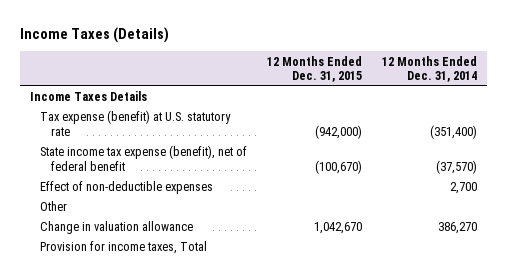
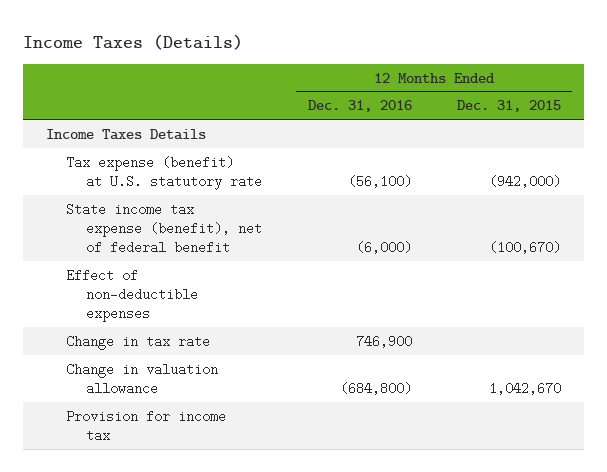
- | 12 Months Ended Dec. 31, 2015 | 12 Months Ended Dec. 31, 2014
+ | 12 Months Ended Dec. 31, 2016 | 12 Months Ended Dec. 31, 2015
- Other
+ Change in tax rate | 746,900 |
- Provision for income taxes, Total
+ Provision for income tax

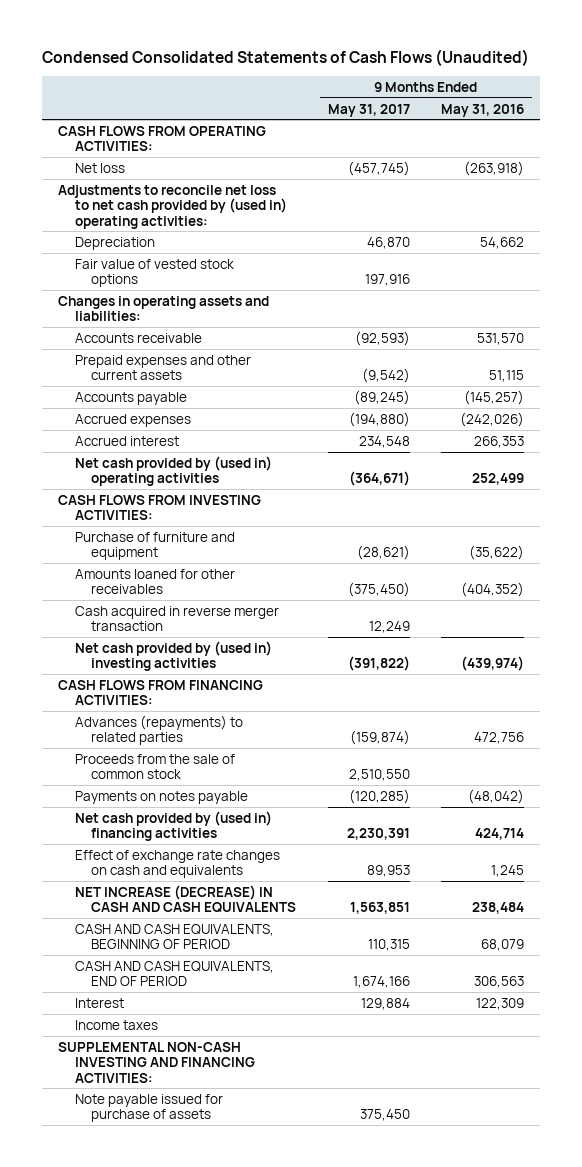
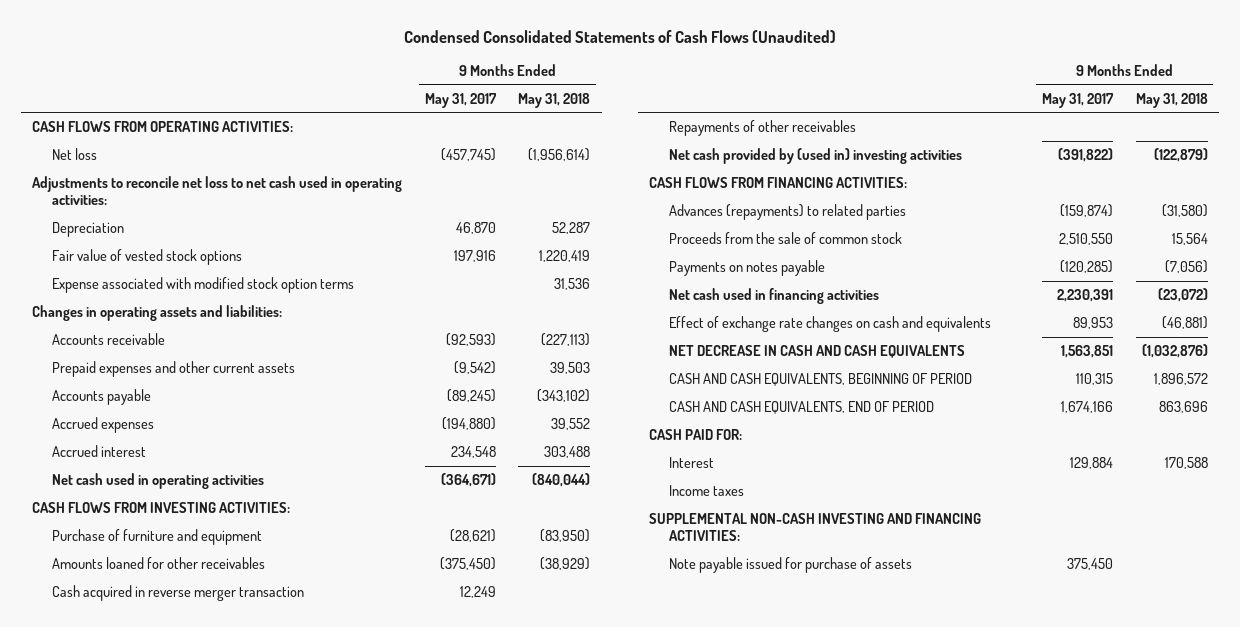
- | 9 Months Ended May 31, 2017 | 9 Months Ended May 31, 2016
+ | 9 Months Ended May 31, 2017 | 9 Months Ended May 31, 2018
- Adjustments to reconcile net loss to net cash provided by (used in) operating activities:
+ Adjustments to reconcile net loss to net cash used in operating activities:
+ Expense associated with modified stock option terms | | 31,536
- Net cash provided by (used in) operating activities | (364,671) | 252,499
+ Net cash used in operating activities | (364,671) | (840,044)
+ Repayments of other receivables
- Net cash provided by (used in) financing activities | 2,230,391 | 424,714
+ Net cash used in financing activities | 2,230,391 | (23,072)
- NET INCREASE (DECREASE) IN CASH AND CASH EQUIVALENTS | 1,563,851 | 238,484
+ NET DECREASE IN CASH AND CASH EQUIVALENTS | 1,563,851 | (1,032,876)
+ CASH PAID FOR:

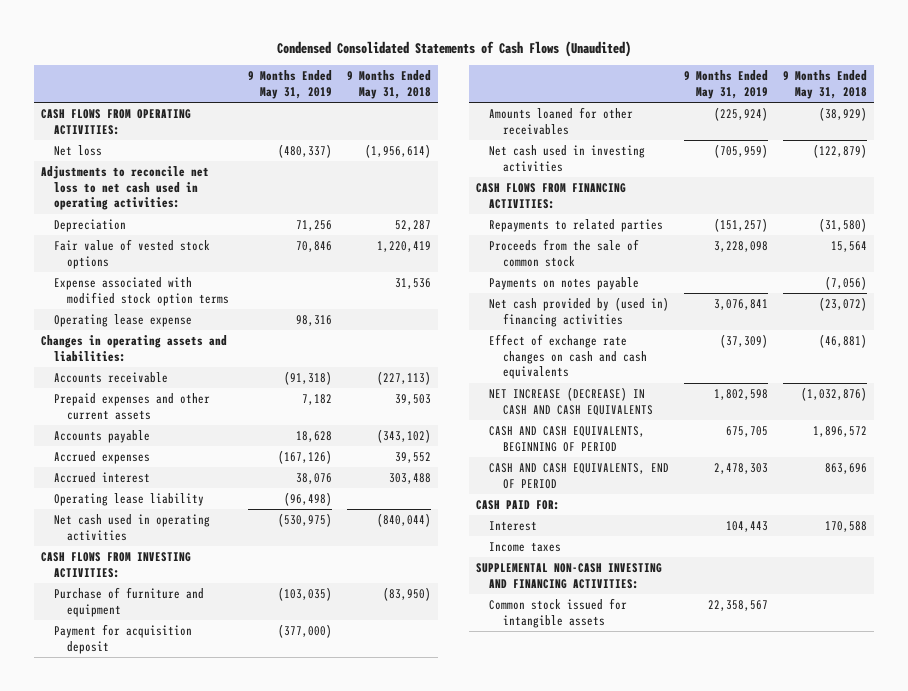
- | 9 Months Ended May 31, 2017 | 9 Months Ended May 31, 2018
+ | 9 Months Ended May 31, 2019 | 9 Months Ended May 31, 2018
+ Operating lease expense | 98,316 |
+ Operating lease liability | (96,498) |
+ Payment for acquisition deposit | (377,000) |
- Cash acquired in reverse merger transaction | 12,249 |
- Repayments of other receivables
- Net cash provided by (used in) investing activities | (391,822) | (122,879)
+ Net cash used in investing activities | (705,959) | (122,879)
- Advances (repayments) to related parties | (159,874) | (31,580)
+ Repayments to related parties | (151,257) | (31,580)
- Net cash used in financing activities | 2,230,391 | (23,072)
- Effect of exchange rate changes on cash and equivalents | 89,953 | (46,881)
- NET DECREASE IN CASH AND CASH EQUIVALENTS | 1,563,851 | (1,032,876)
+ Net cash provided by (used in) financing activities | 3,076,841 | (23,072)
+ Effect of exchange rate changes on cash and cash equivalents | (37,309) | (46,881)
+ NET INCREASE (DECREASE) IN CASH AND CASH EQUIVALENTS | 1,802,598 | (1,032,876)
- Note payable issued for purchase of assets | 375,450 |
+ Common stock issued for intangible assets | 22,358,567 |

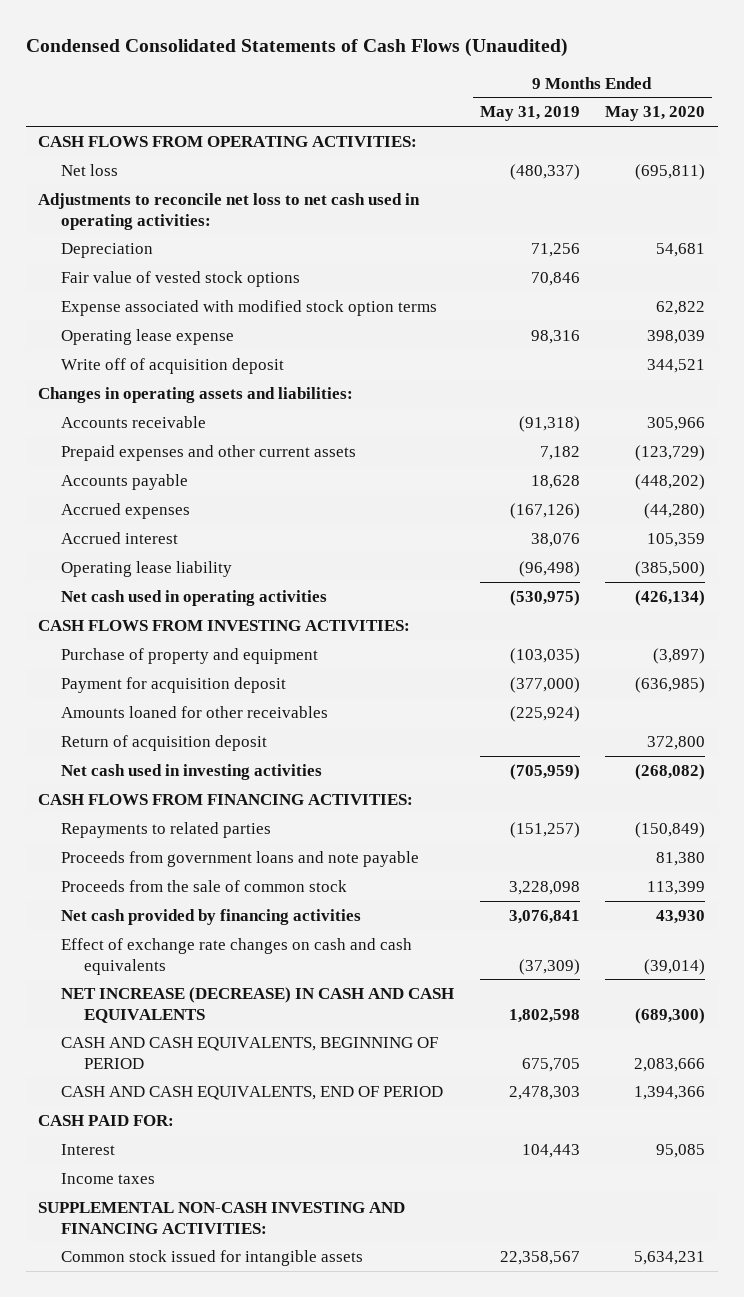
- | 9 Months Ended May 31, 2019 | 9 Months Ended May 31, 2018
+ | 9 Months Ended May 31, 2019 | 9 Months Ended May 31, 2020
+ Write off of acquisition deposit | | 344,521
- Purchase of furniture and equipment | (103,035) | (83,950)
+ Purchase of property and equipment | (103,035) | (3,897)
+ Return of acquisition deposit | | 372,800
+ Proceeds from government loans and note payable | | 81,380
- Payments on notes payable | | (7,056)
- Net cash provided by (used in) financing activities | 3,076,841 | (23,072)
+ Net cash provided by financing activities | 3,076,841 | 43,930

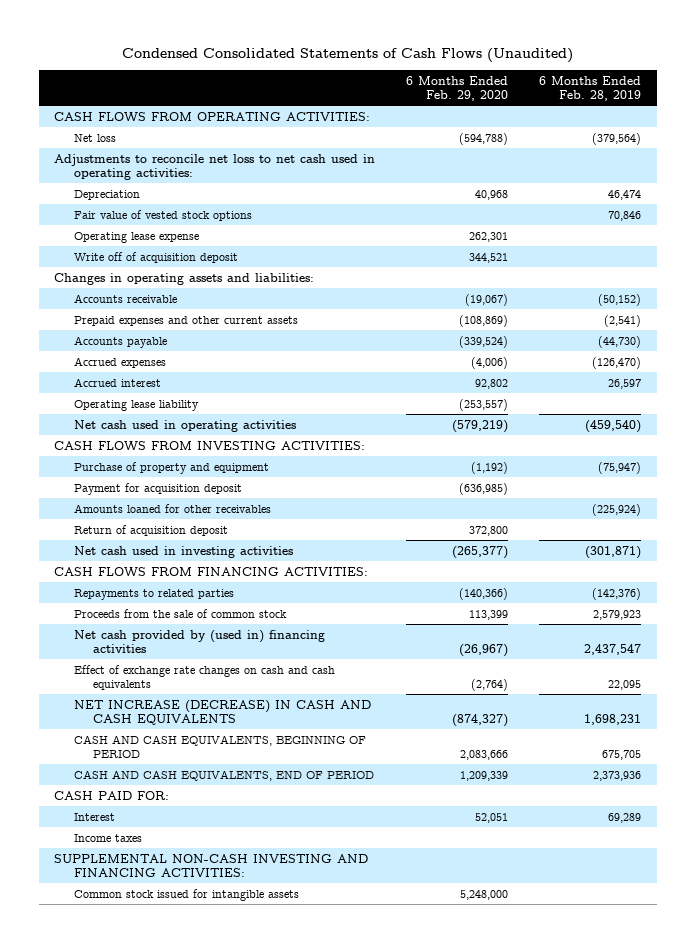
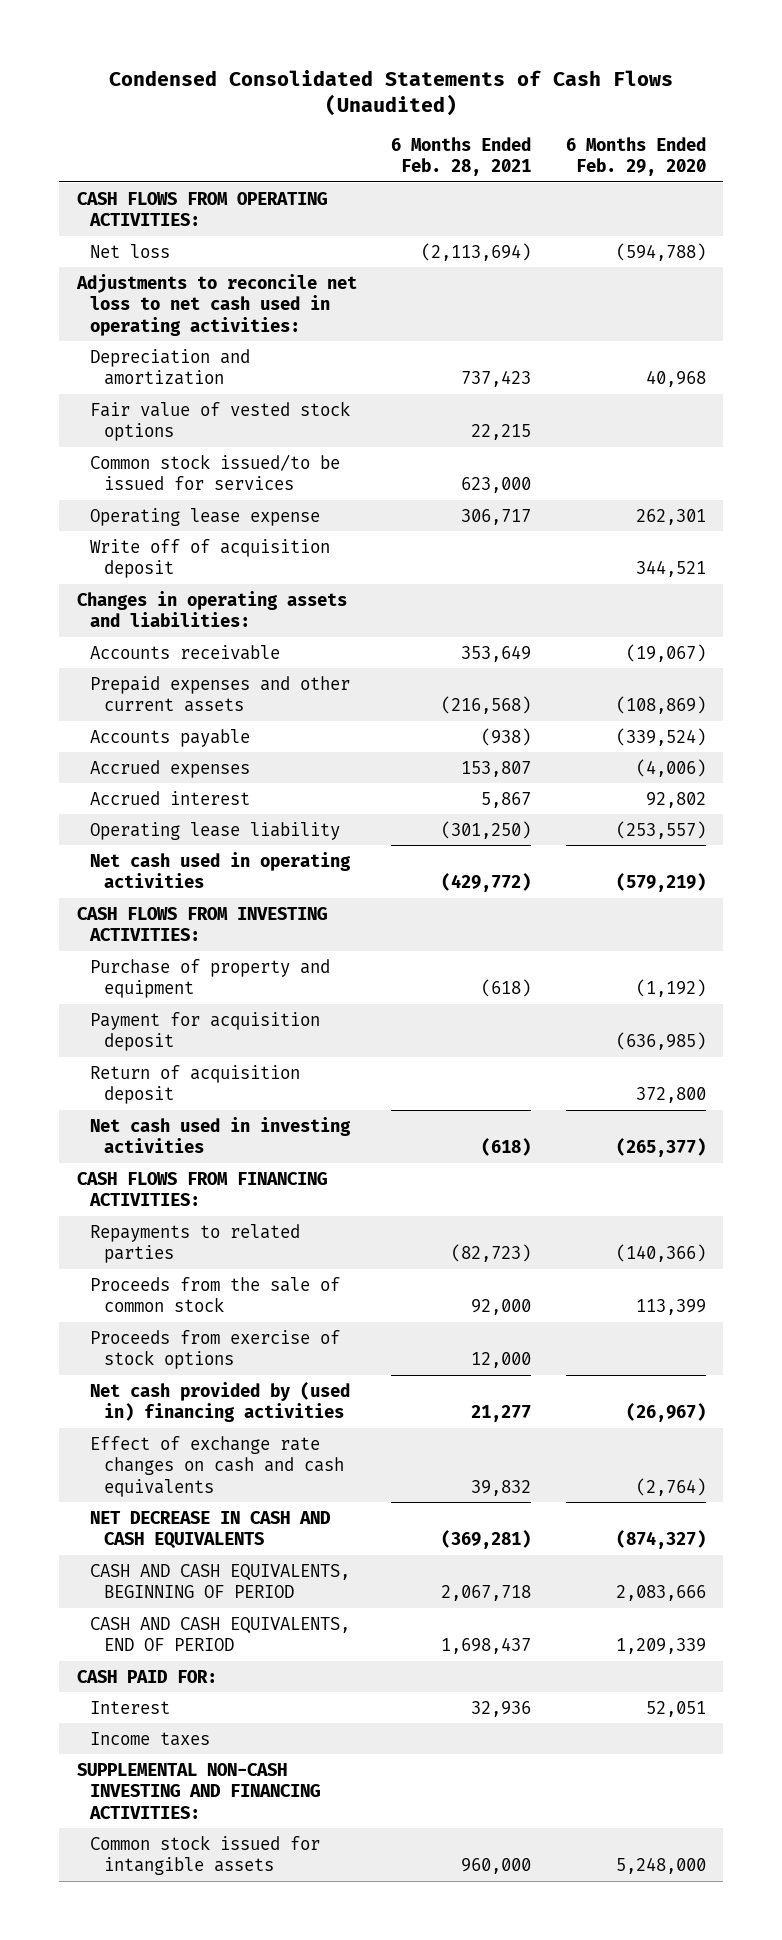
- | 6 Months Ended Feb. 29, 2020 | 6 Months Ended Feb. 28, 2019
+ | 6 Months Ended Feb. 28, 2021 | 6 Months Ended Feb. 29, 2020
- Depreciation | 40,968 | 46,474
+ Depreciation and amortization | 737,423 | 40,968
+ Common stock issued/to be issued for services | 623,000 |
- Amounts loaned for other receivables | | (225,924)
+ Proceeds from exercise of stock options | 12,000 |
- NET INCREASE (DECREASE) IN CASH AND CASH EQUIVALENTS | (874,327) | 1,698,231
+ NET DECREASE IN CASH AND CASH EQUIVALENTS | (369,281) | (874,327)

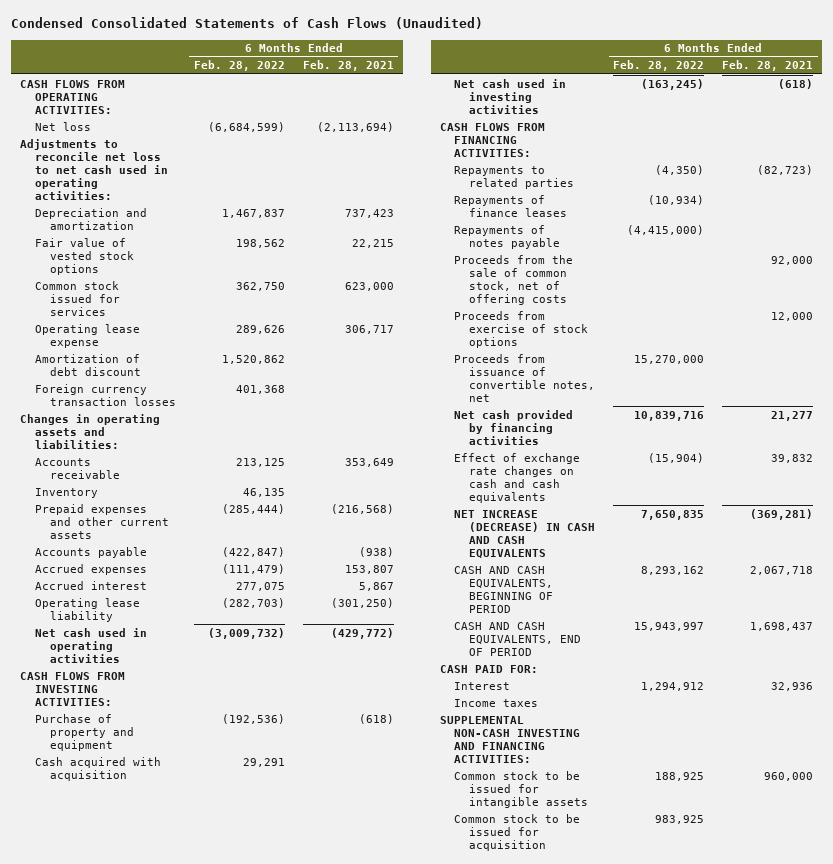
- | 6 Months Ended Feb. 28, 2021 | 6 Months Ended Feb. 29, 2020
+ | 6 Months Ended Feb. 28, 2022 | 6 Months Ended Feb. 28, 2021
- Common stock issued/to be issued for services | 623,000 |
+ Common stock issued for services | 362,750 | 623,000
- Write off of acquisition deposit | | 344,521
+ Amortization of debt discount | 1,520,862 |
+ Foreign currency transaction losses | 401,368 |
+ Inventory | 46,135 |
- Payment for acquisition deposit | | (636,985)
- Return of acquisition deposit | | 372,800
+ Cash acquired with acquisition | 29,291 |
- Proceeds from the sale of common stock | 92,000 | 113,399
+ Repayments of finance leases | (10,934) |
+ Repayments of notes payable | (4,415,000) |
+ Proceeds from the sale of common stock, net of offering costs | | 92,000
- Net cash provided by (used in) financing activities | 21,277 | (26,967)
+ Proceeds from issuance of convertible notes, net | 15,270,000 |
+ Net cash provided by financing activities | 10,839,716 | 21,277
- NET DECREASE IN CASH AND CASH EQUIVALENTS | (369,281) | (874,327)
+ NET INCREASE (DECREASE) IN CASH AND CASH EQUIVALENTS | 7,650,835 | (369,281)
- Common stock issued for intangible assets | 960,000 | 5,248,000
+ Common stock to be issued for intangible assets | 188,925 | 960,000
+ Common stock to be issued for acquisition | 983,925 |

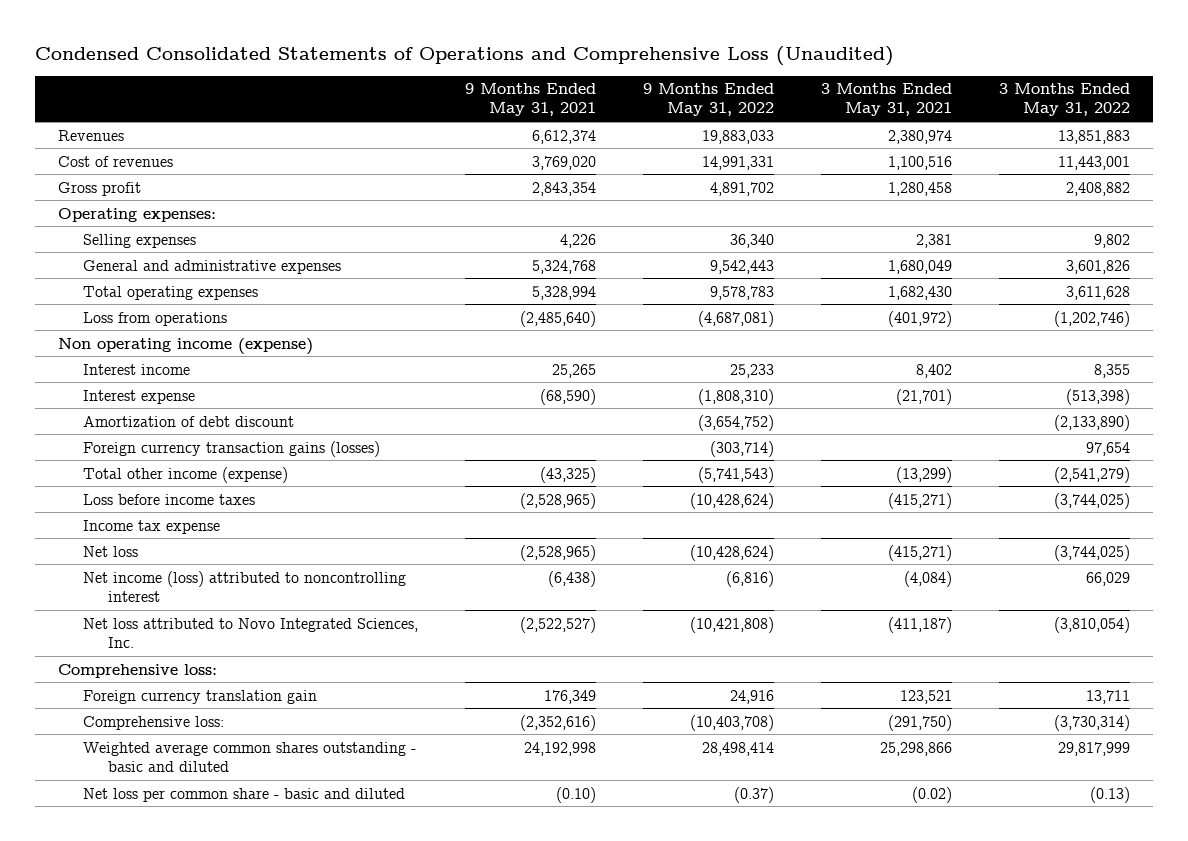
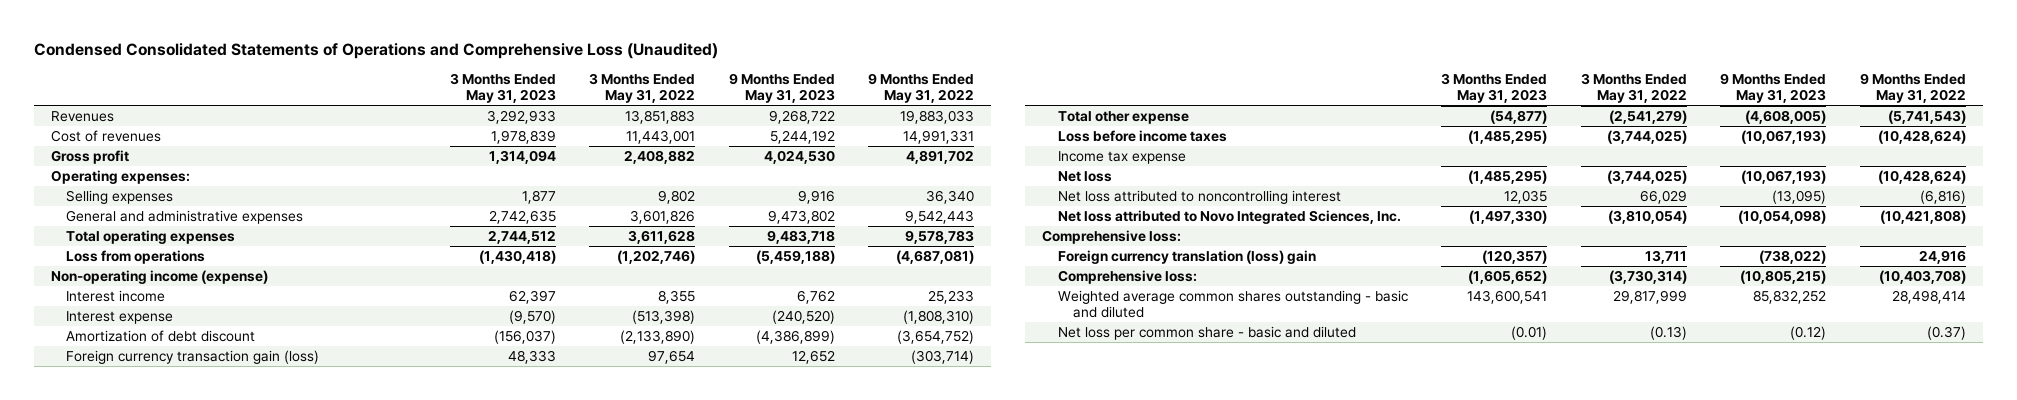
- | 9 Months Ended May 31, 2021 | 9 Months Ended May 31, 2022 | 3 Months Ended May 31, 2021 | 3 Months Ended May 31, 2022
+ | 3 Months Ended May 31, 2023 | 3 Months Ended May 31, 2022 | 9 Months Ended May 31, 2023 | 9 Months Ended May 31, 2022
- Non operating income (expense)
+ Non-operating income (expense)
- Foreign currency transaction gains (losses) | | (303,714) | | 97,654
- Total other income (expense) | (43,325) | (5,741,543) | (13,299) | (2,541,279)
+ Foreign currency transaction gain (loss) | 48,333 | 97,654 | 12,652 | (303,714)
+ Total other expense | (54,877) | (2,541,279) | (4,608,005) | (5,741,543)
- Net income (loss) attributed to noncontrolling interest | (6,438) | (6,816) | (4,084) | 66,029
+ Net loss attributed to noncontrolling interest | 12,035 | 66,029 | (13,095) | (6,816)
- Foreign currency translation gain | 176,349 | 24,916 | 123,521 | 13,711
+ Foreign currency translation (loss) gain | (120,357) | 13,711 | (738,022) | 24,916

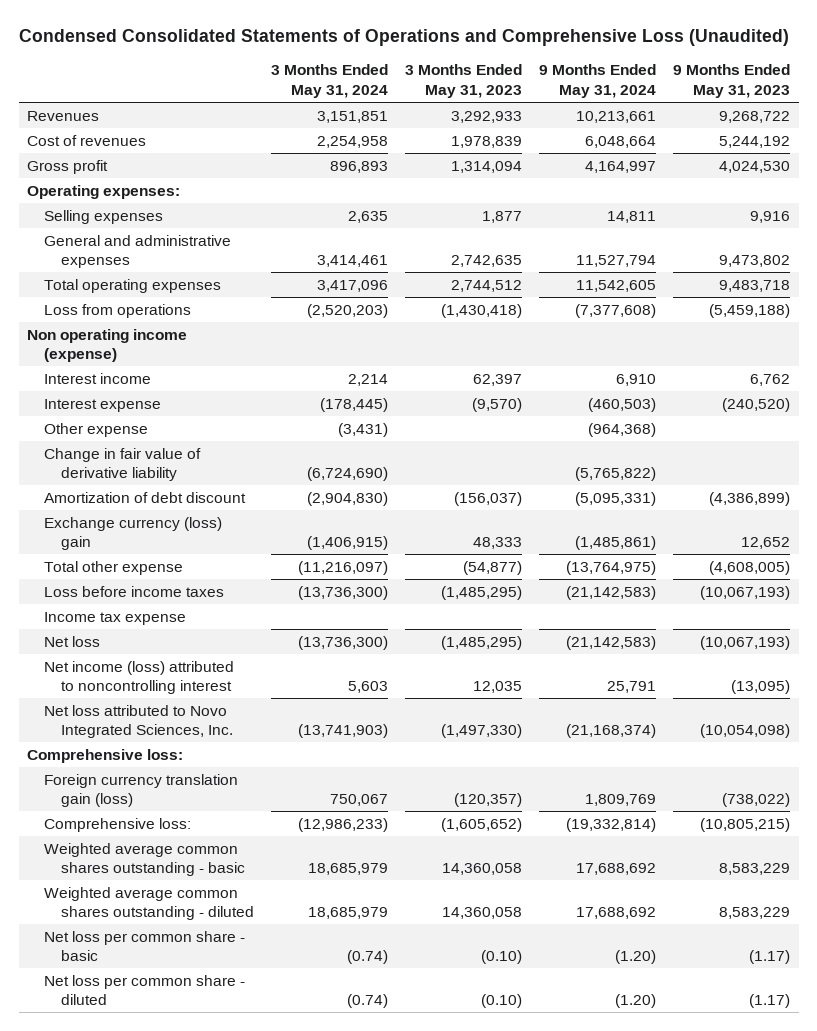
- | 3 Months Ended May 31, 2023 | 3 Months Ended May 31, 2022 | 9 Months Ended May 31, 2023 | 9 Months Ended May 31, 2022
+ | 3 Months Ended May 31, 2024 | 3 Months Ended May 31, 2023 | 9 Months Ended May 31, 2024 | 9 Months Ended May 31, 2023
- Non-operating income (expense)
+ Non operating income (expense)
+ Other expense | (3,431) | | (964,368) |
+ Change in fair value of derivative liability | (6,724,690) | | (5,765,822) |
- Foreign currency transaction gain (loss) | 48,333 | 97,654 | 12,652 | (303,714)
+ Exchange currency (loss) gain | (1,406,915) | 48,333 | (1,485,861) | 12,652
- Net loss attributed to noncontrolling interest | 12,035 | 66,029 | (13,095) | (6,816)
+ Net income (loss) attributed to noncontrolling interest | 5,603 | 12,035 | 25,791 | (13,095)
- Foreign currency translation (loss) gain | (120,357) | 13,711 | (738,022) | 24,916
+ Foreign currency translation gain (loss) | 750,067 | (120,357) | 1,809,769 | (738,022)
- Weighted average common shares outstanding - basic and diluted | 143,600,541 | 29,817,999 | 85,832,252 | 28,498,414
- Net loss per common share - basic and diluted | (0.01) | (0.13) | (0.12) | (0.37)
+ Weighted average common shares outstanding - basic | 18,685,979 | 14,360,058 | 17,688,692 | 8,583,229
+ Weighted average common shares outstanding - diluted | 18,685,979 | 14,360,058 | 17,688,692 | 8,583,229
+ Net loss per common share - basic | (0.74) | (0.10) | (1.20) | (1.17)
+ Net loss per common share - diluted | (0.74) | (0.10) | (1.20) | (1.17)

